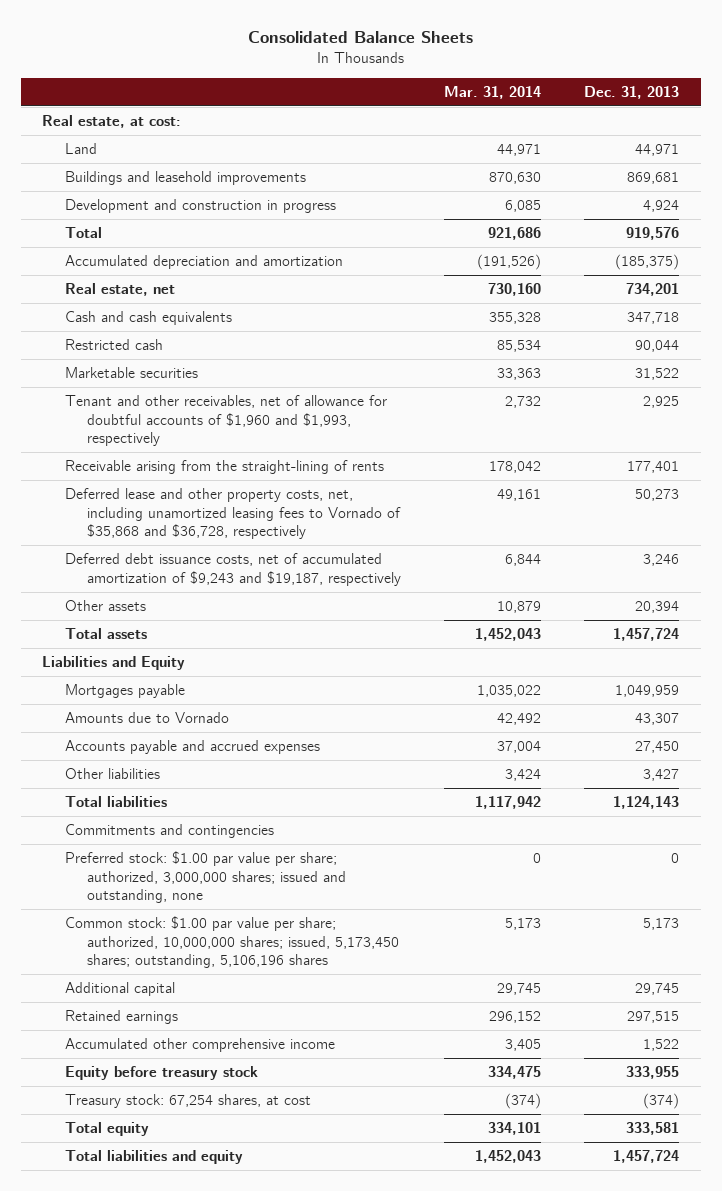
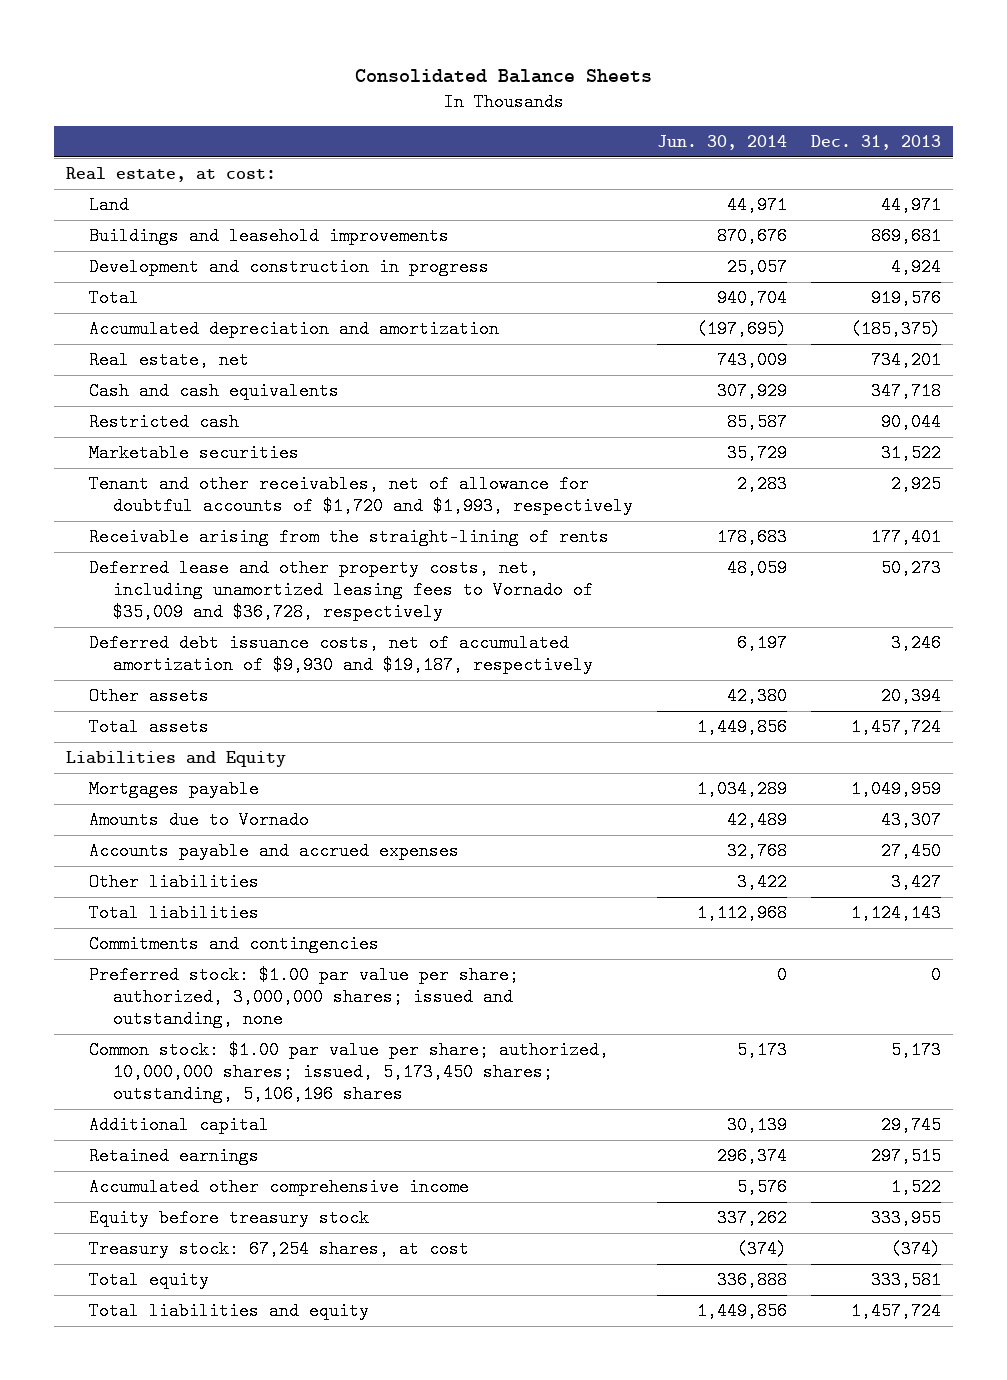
- | Mar. 31, 2014 | Dec. 31, 2013
+ | Jun. 30, 2014 | Dec. 31, 2013
- Tenant and other receivables, net of allowance for doubtful accounts of $1,960 and $1,993, respectively | 2,732 | 2,925
+ Tenant and other receivables, net of allowance for doubtful accounts of $1,720 and $1,993, respectively | 2,283 | 2,925
- Deferred lease and other property costs, net, including unamortized leasing fees to Vornado of $35,868 and $36,728, respectively | 49,161 | 50,273
- Deferred debt issuance costs, net of accumulated amortization of $9,243 and $19,187, respectively | 6,844 | 3,246
+ Deferred lease and other property costs, net, including unamortized leasing fees to Vornado of $35,009 and $36,728, respectively | 48,059 | 50,273
+ Deferred debt issuance costs, net of accumulated amortization of $9,930 and $19,187, respectively | 6,197 | 3,246

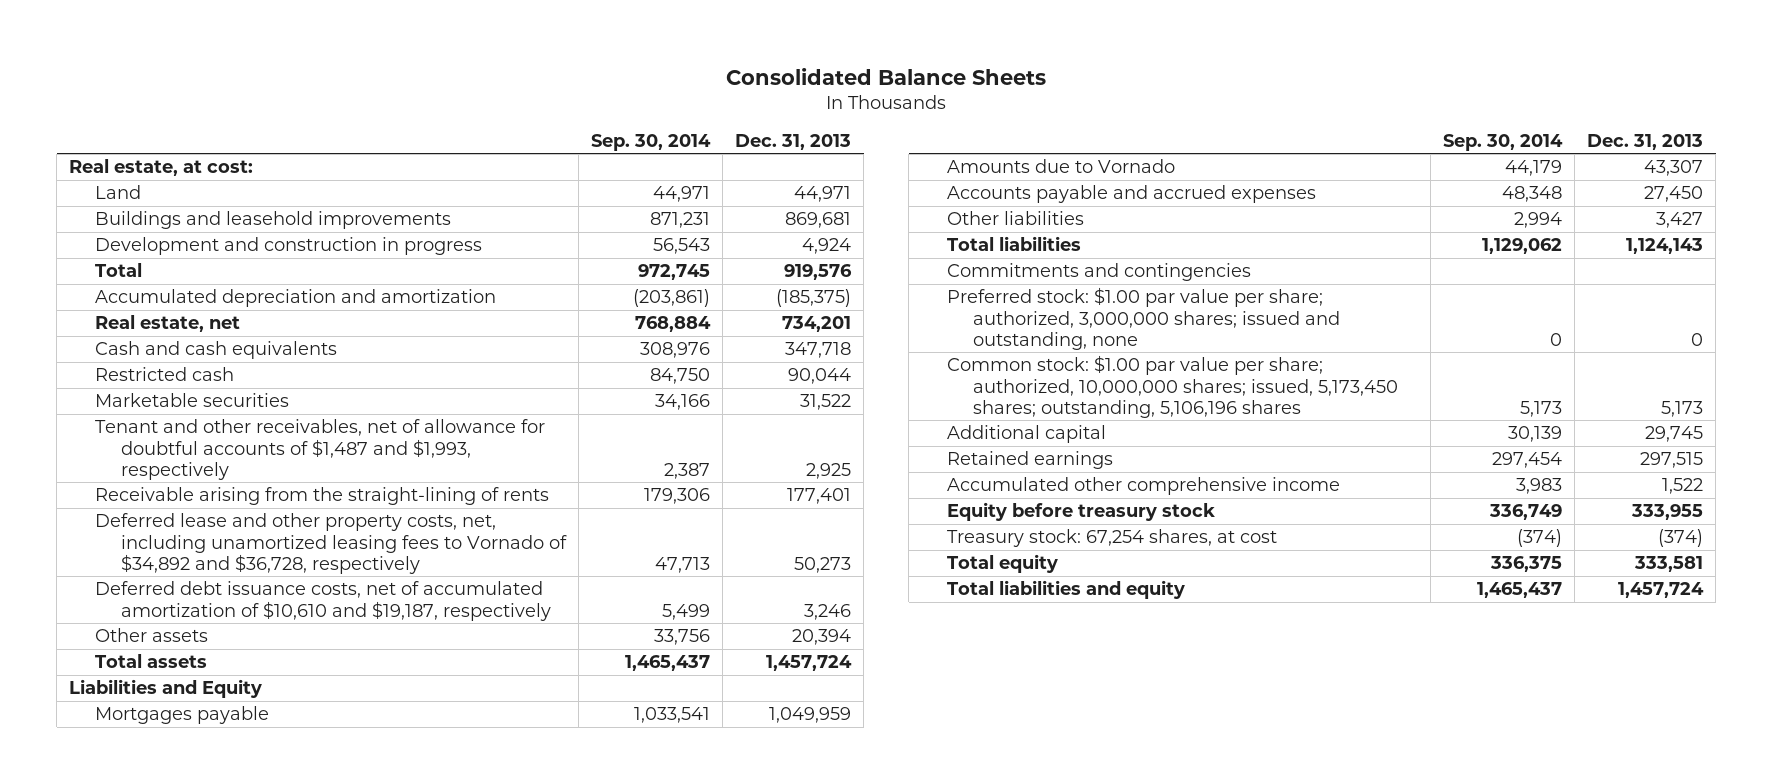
- | Jun. 30, 2014 | Dec. 31, 2013
+ | Sep. 30, 2014 | Dec. 31, 2013
- Tenant and other receivables, net of allowance for doubtful accounts of $1,720 and $1,993, respectively | 2,283 | 2,925
+ Tenant and other receivables, net of allowance for doubtful accounts of $1,487 and $1,993, respectively | 2,387 | 2,925
- Deferred lease and other property costs, net, including unamortized leasing fees to Vornado of $35,009 and $36,728, respectively | 48,059 | 50,273
- Deferred debt issuance costs, net of accumulated amortization of $9,930 and $19,187, respectively | 6,197 | 3,246
+ Deferred lease and other property costs, net, including unamortized leasing fees to Vornado of $34,892 and $36,728, respectively | 47,713 | 50,273
+ Deferred debt issuance costs, net of accumulated amortization of $10,610 and $19,187, respectively | 5,499 | 3,246

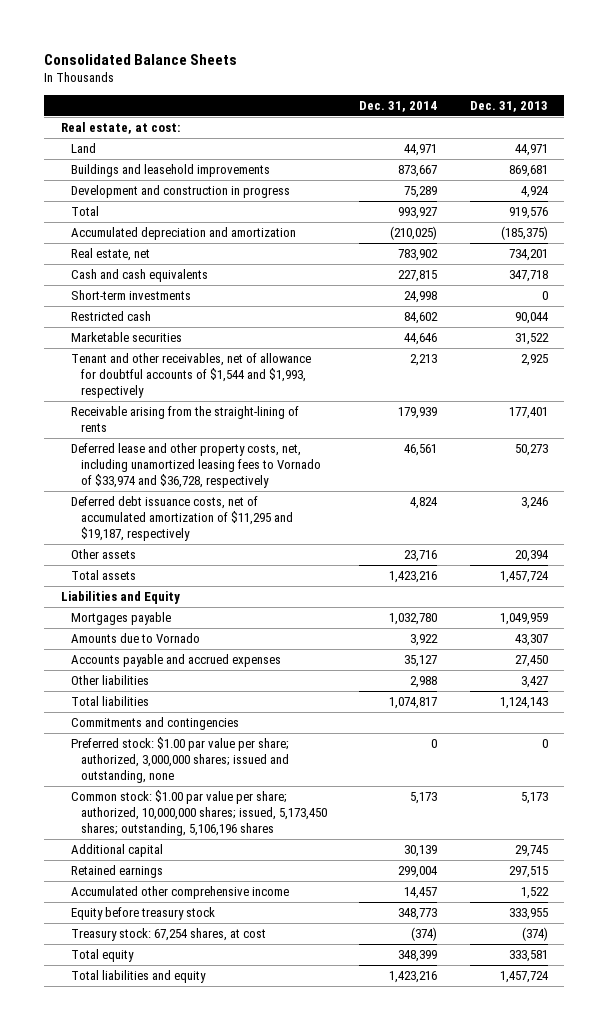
- | Sep. 30, 2014 | Dec. 31, 2013
+ | Dec. 31, 2014 | Dec. 31, 2013
+ Short-term investments | 24,998 | 0
- Tenant and other receivables, net of allowance for doubtful accounts of $1,487 and $1,993, respectively | 2,387 | 2,925
+ Tenant and other receivables, net of allowance for doubtful accounts of $1,544 and $1,993, respectively | 2,213 | 2,925
- Deferred lease and other property costs, net, including unamortized leasing fees to Vornado of $34,892 and $36,728, respectively | 47,713 | 50,273
- Deferred debt issuance costs, net of accumulated amortization of $10,610 and $19,187, respectively | 5,499 | 3,246
+ Deferred lease and other property costs, net, including unamortized leasing fees to Vornado of $33,974 and $36,728, respectively | 46,561 | 50,273
+ Deferred debt issuance costs, net of accumulated amortization of $11,295 and $19,187, respectively | 4,824 | 3,246

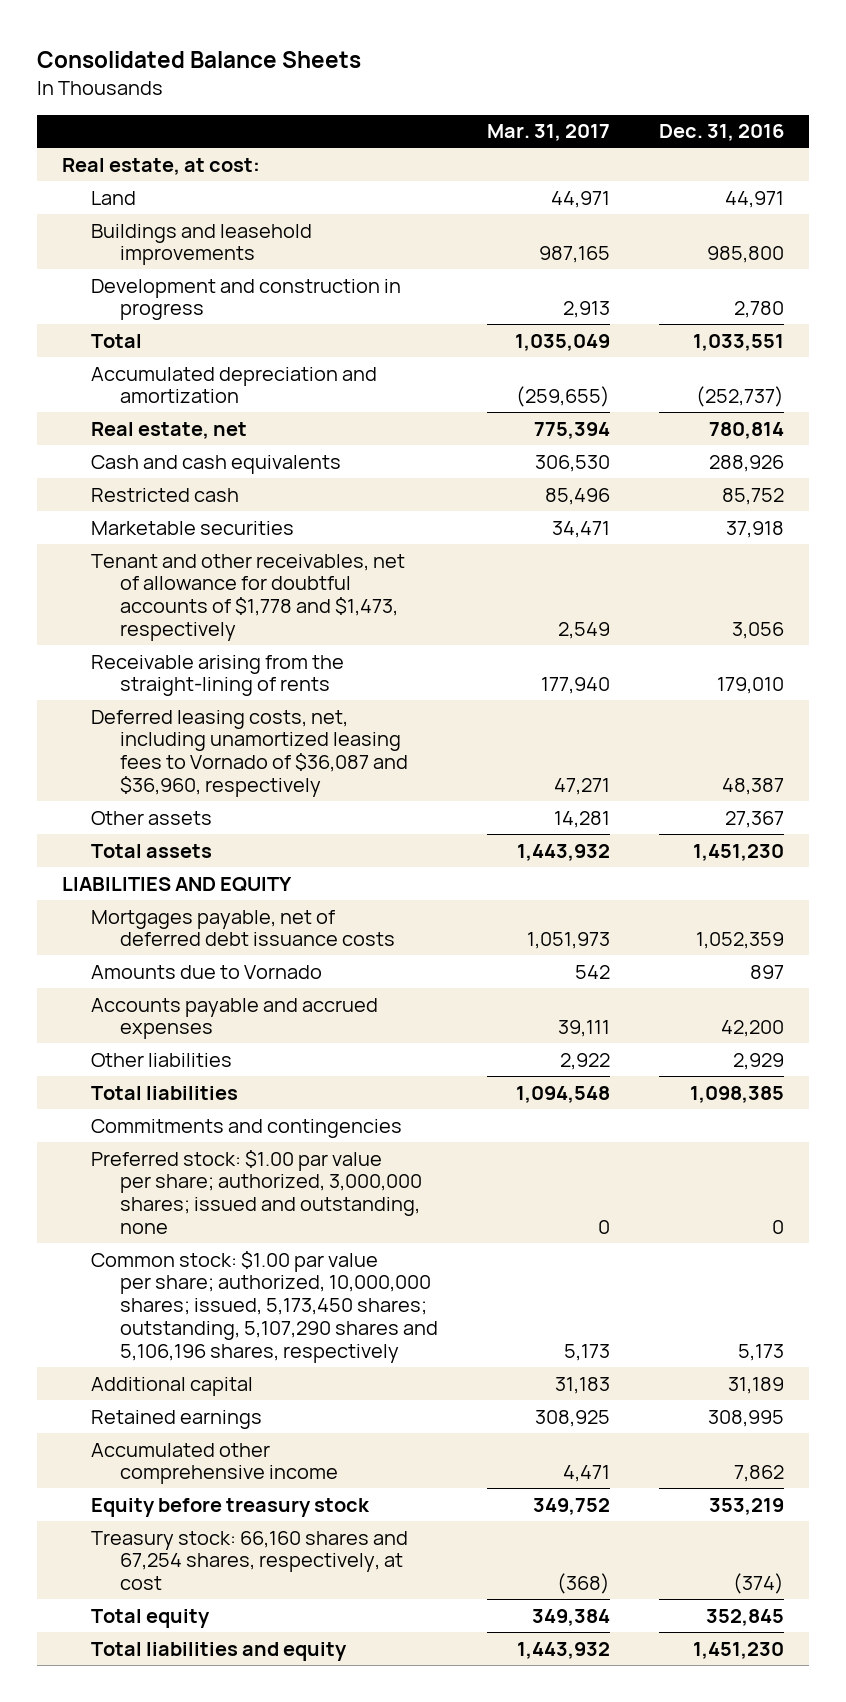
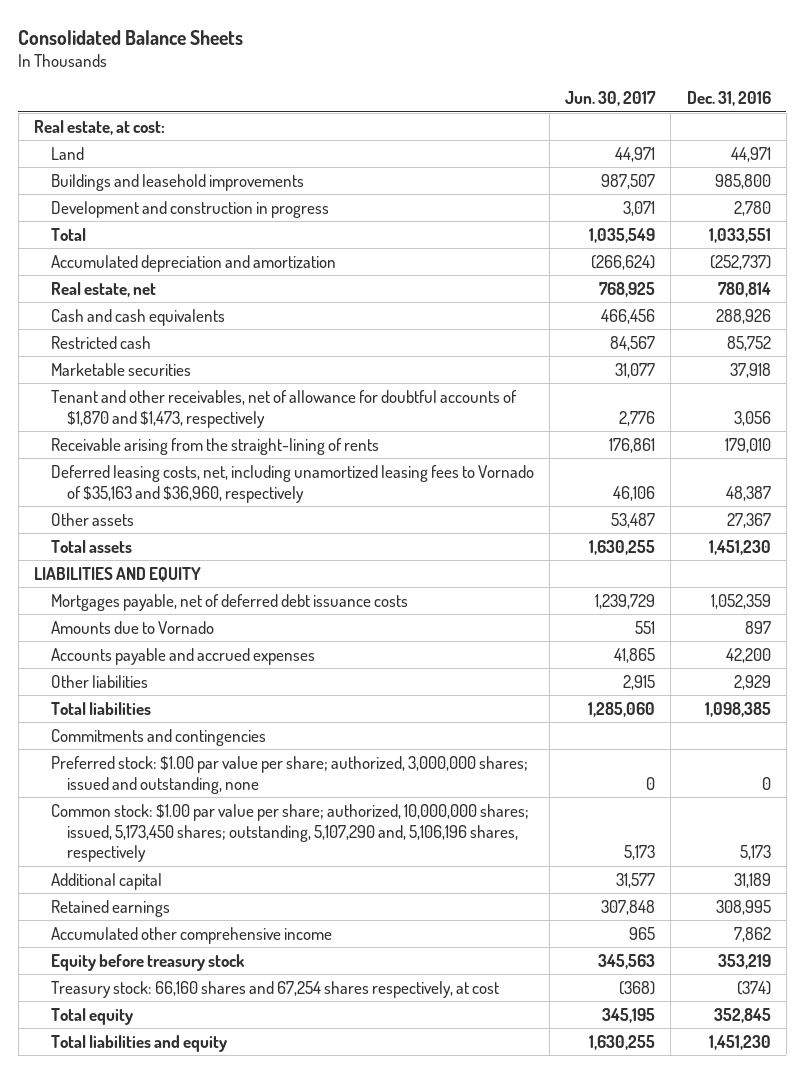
- | Mar. 31, 2017 | Dec. 31, 2016
+ | Jun. 30, 2017 | Dec. 31, 2016
- Tenant and other receivables, net of allowance for doubtful accounts of $1,778 and $1,473, respectively | 2,549 | 3,056
+ Tenant and other receivables, net of allowance for doubtful accounts of $1,870 and $1,473, respectively | 2,776 | 3,056
- Deferred leasing costs, net, including unamortized leasing fees to Vornado of $36,087 and $36,960, respectively | 47,271 | 48,387
+ Deferred leasing costs, net, including unamortized leasing fees to Vornado of $35,163 and $36,960, respectively | 46,106 | 48,387
- Common stock: $1.00 par value per share; authorized, 10,000,000 shares; issued, 5,173,450 shares; outstanding, 5,107,290 shares and 5,106,196 shares, respectively | 5,173 | 5,173
+ Common stock: $1.00 par value per share; authorized, 10,000,000 shares; issued, 5,173,450 shares; outstanding, 5,107,290 and, 5,106,196 shares, respectively | 5,173 | 5,173
- Treasury stock: 66,160 shares and 67,254 shares, respectively, at cost | (368) | (374)
+ Treasury stock: 66,160 shares and 67,254 shares respectively, at cost | (368) | (374)

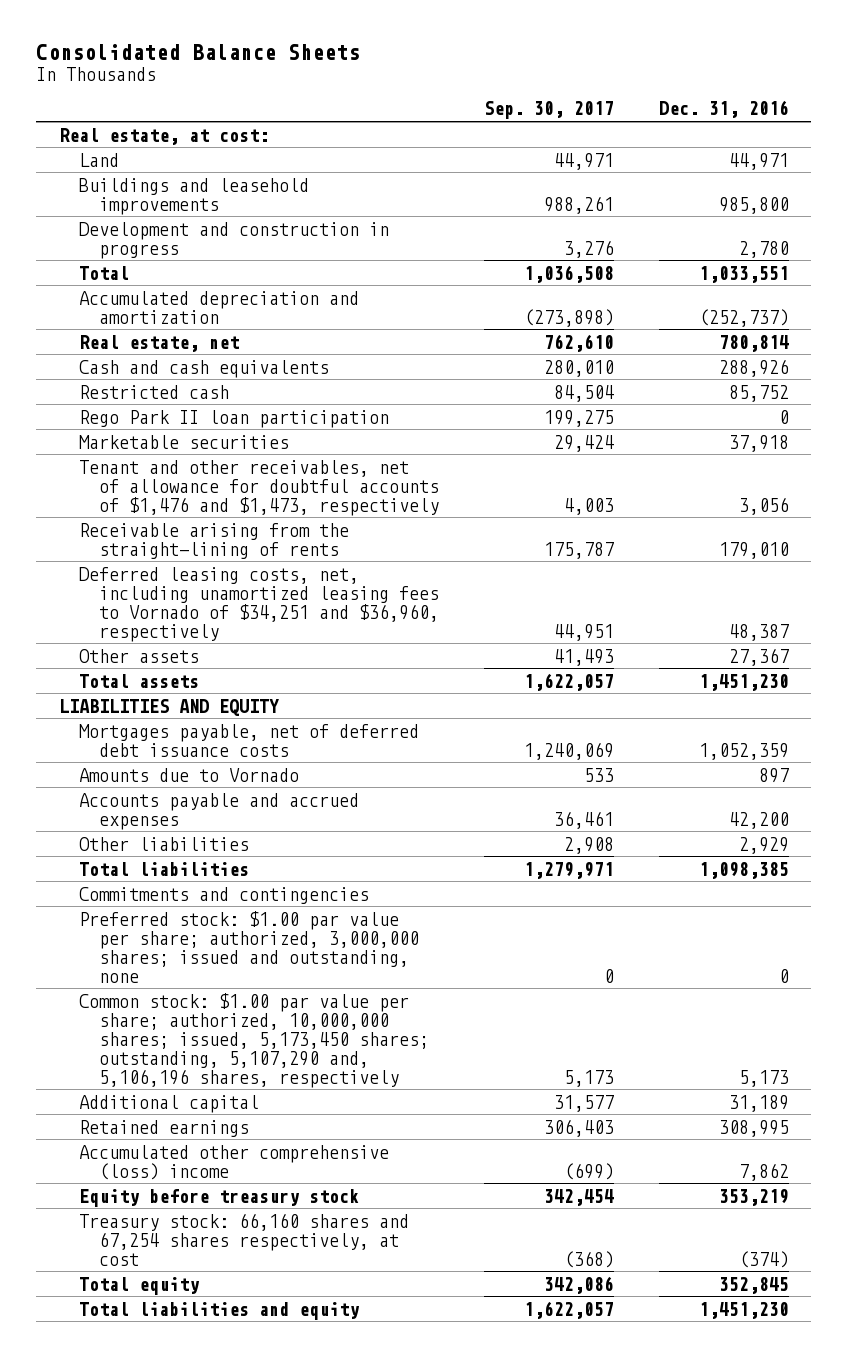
- | Jun. 30, 2017 | Dec. 31, 2016
+ | Sep. 30, 2017 | Dec. 31, 2016
+ Rego Park II loan participation | 199,275 | 0
- Tenant and other receivables, net of allowance for doubtful accounts of $1,870 and $1,473, respectively | 2,776 | 3,056
+ Tenant and other receivables, net of allowance for doubtful accounts of $1,476 and $1,473, respectively | 4,003 | 3,056
- Deferred leasing costs, net, including unamortized leasing fees to Vornado of $35,163 and $36,960, respectively | 46,106 | 48,387
+ Deferred leasing costs, net, including unamortized leasing fees to Vornado of $34,251 and $36,960, respectively | 44,951 | 48,387
- Accumulated other comprehensive income | 965 | 7,862
+ Accumulated other comprehensive (loss) income | (699) | 7,862

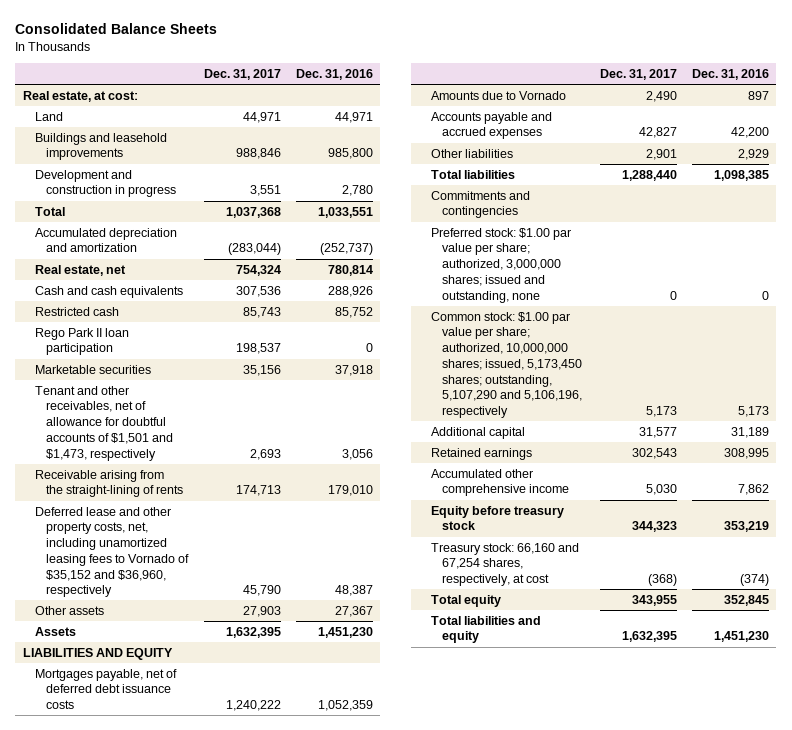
- | Sep. 30, 2017 | Dec. 31, 2016
+ | Dec. 31, 2017 | Dec. 31, 2016
- Tenant and other receivables, net of allowance for doubtful accounts of $1,476 and $1,473, respectively | 4,003 | 3,056
+ Tenant and other receivables, net of allowance for doubtful accounts of $1,501 and $1,473, respectively | 2,693 | 3,056
- Deferred leasing costs, net, including unamortized leasing fees to Vornado of $34,251 and $36,960, respectively | 44,951 | 48,387
+ Deferred lease and other property costs, net, including unamortized leasing fees to Vornado of $35,152 and $36,960, respectively | 45,790 | 48,387
- Total assets | 1,622,057 | 1,451,230
+ Assets | 1,632,395 | 1,451,230
- Common stock: $1.00 par value per share; authorized, 10,000,000 shares; issued, 5,173,450 shares; outstanding, 5,107,290 and, 5,106,196 shares, respectively | 5,173 | 5,173
+ Common stock: $1.00 par value per share; authorized, 10,000,000 shares; issued, 5,173,450 shares; outstanding, 5,107,290 and 5,106,196, respectively | 5,173 | 5,173
- Accumulated other comprehensive (loss) income | (699) | 7,862
+ Accumulated other comprehensive income | 5,030 | 7,862
- Treasury stock: 66,160 shares and 67,254 shares respectively, at cost | (368) | (374)
+ Treasury stock: 66,160 and 67,254 shares, respectively, at cost | (368) | (374)

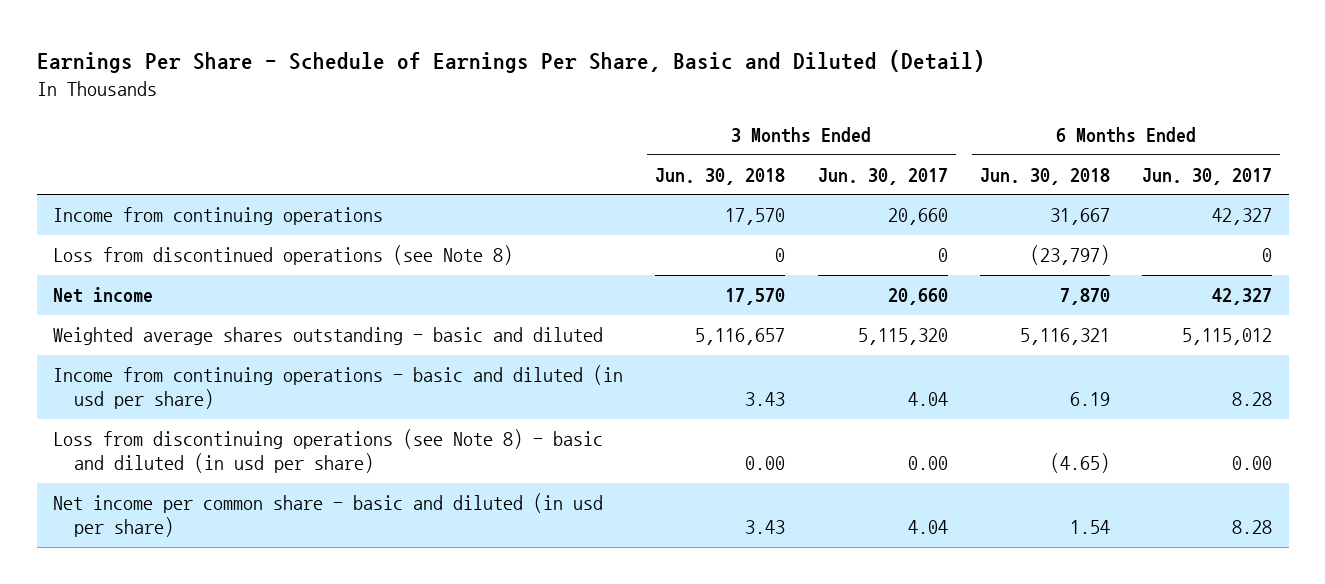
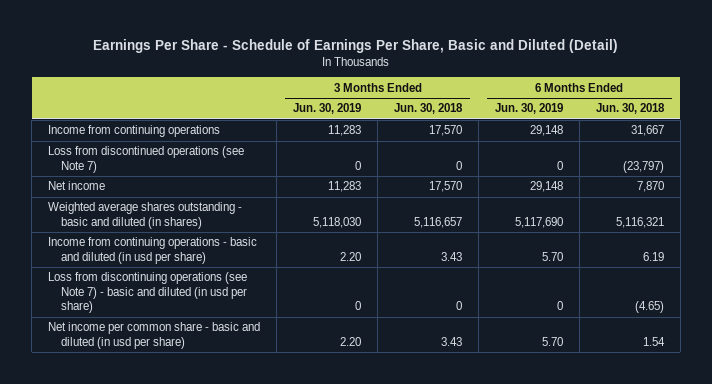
- | 3 Months Ended Jun. 30, 2018 | 3 Months Ended Jun. 30, 2017 | 6 Months Ended Jun. 30, 2018 | 6 Months Ended Jun. 30, 2017
+ | 3 Months Ended Jun. 30, 2019 | 3 Months Ended Jun. 30, 2018 | 6 Months Ended Jun. 30, 2019 | 6 Months Ended Jun. 30, 2018
- Loss from discontinued operations (see Note 8) | 0 | 0 | (23,797) | 0
+ Loss from discontinued operations (see Note 7) | 0 | 0 | 0 | (23,797)
- Weighted average shares outstanding - basic and diluted | 5,116,657 | 5,115,320 | 5,116,321 | 5,115,012
+ Weighted average shares outstanding - basic and diluted (in shares) | 5,118,030 | 5,116,657 | 5,117,690 | 5,116,321
- Loss from discontinuing operations (see Note 8) - basic and diluted (in usd per share) | 0.00 | 0.00 | (4.65) | 0.00
+ Loss from discontinuing operations (see Note 7) - basic and diluted (in usd per share) | 0 | 0 | 0 | (4.65)

